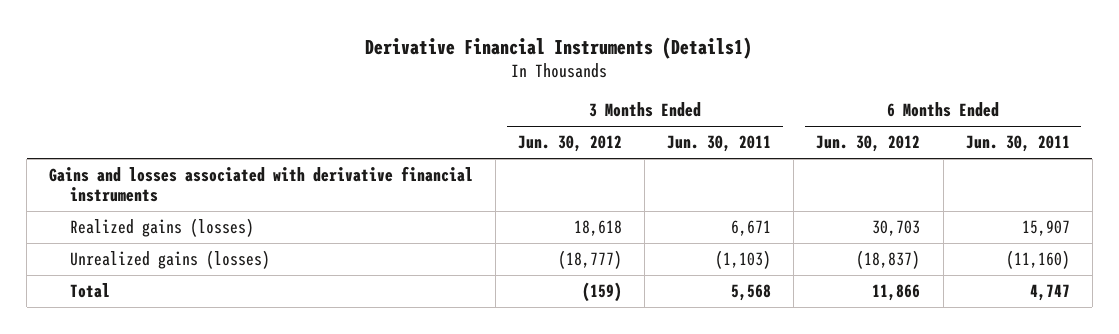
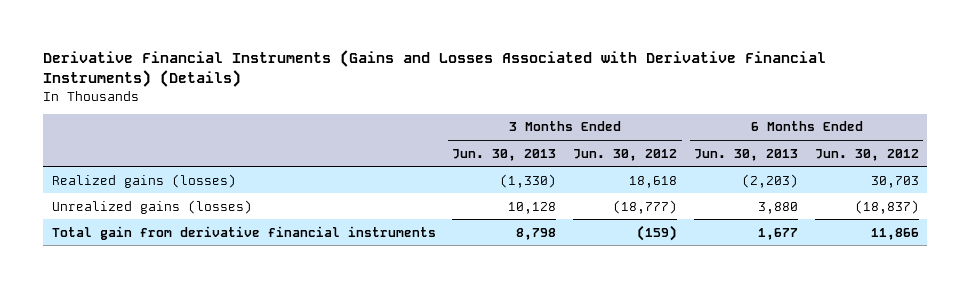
- Derivative Financial Instruments (Details1)
+ Derivative Financial Instruments (Gains and Losses Associated with Derivative Financial Instruments) (Details)
- | 3 Months Ended Jun. 30, 2012 | 3 Months Ended Jun. 30, 2011 | 6 Months Ended Jun. 30, 2012 | 6 Months Ended Jun. 30, 2011
+ | 3 Months Ended Jun. 30, 2013 | 3 Months Ended Jun. 30, 2012 | 6 Months Ended Jun. 30, 2013 | 6 Months Ended Jun. 30, 2012
- Gains and losses associated with derivative financial instruments
- Total | (159) | 5,568 | 11,866 | 4,747
+ Total gain from derivative financial instruments | 8,798 | (159) | 1,677 | 11,866

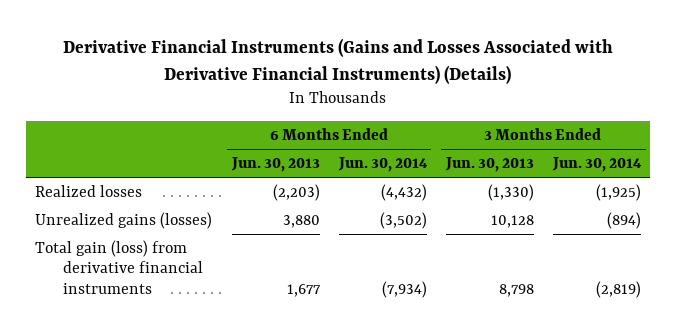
- | 3 Months Ended Jun. 30, 2013 | 3 Months Ended Jun. 30, 2012 | 6 Months Ended Jun. 30, 2013 | 6 Months Ended Jun. 30, 2012
+ | 6 Months Ended Jun. 30, 2013 | 6 Months Ended Jun. 30, 2014 | 3 Months Ended Jun. 30, 2013 | 3 Months Ended Jun. 30, 2014
- Realized gains (losses) | (1,330) | 18,618 | (2,203) | 30,703
+ Realized losses | (2,203) | (4,432) | (1,330) | (1,925)
- Total gain from derivative financial instruments | 8,798 | (159) | 1,677 | 11,866
+ Total gain (loss) from derivative financial instruments | 1,677 | (7,934) | 8,798 | (2,819)

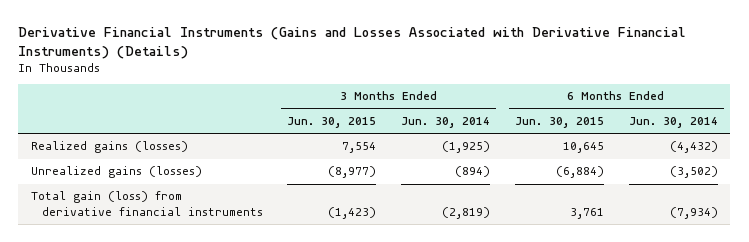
- | 6 Months Ended Jun. 30, 2013 | 6 Months Ended Jun. 30, 2014 | 3 Months Ended Jun. 30, 2013 | 3 Months Ended Jun. 30, 2014
+ | 3 Months Ended Jun. 30, 2015 | 3 Months Ended Jun. 30, 2014 | 6 Months Ended Jun. 30, 2015 | 6 Months Ended Jun. 30, 2014
- Realized losses | (2,203) | (4,432) | (1,330) | (1,925)
+ Realized gains (losses) | 7,554 | (1,925) | 10,645 | (4,432)

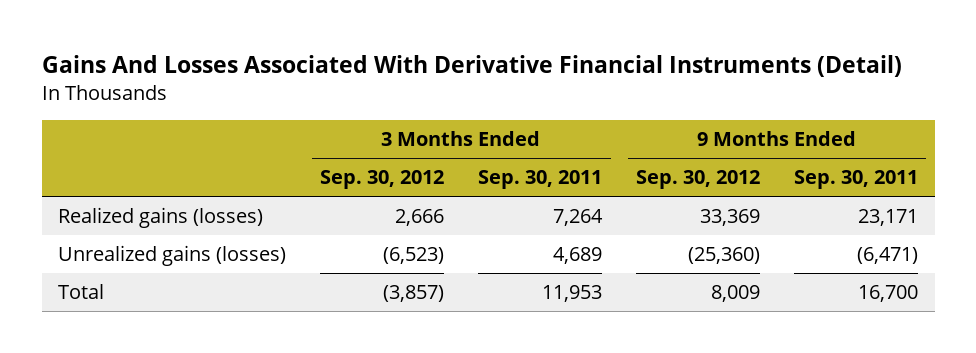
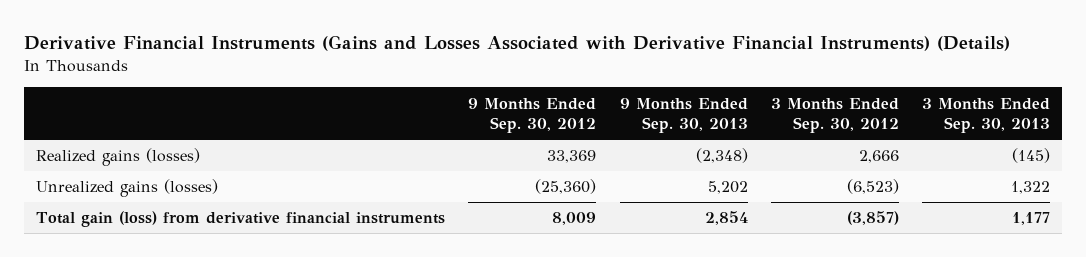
- Gains And Losses Associated With Derivative Financial Instruments (Detail)
+ Derivative Financial Instruments (Gains and Losses Associated with Derivative Financial Instruments) (Details)
- | 3 Months Ended Sep. 30, 2012 | 3 Months Ended Sep. 30, 2011 | 9 Months Ended Sep. 30, 2012 | 9 Months Ended Sep. 30, 2011
+ | 9 Months Ended Sep. 30, 2012 | 9 Months Ended Sep. 30, 2013 | 3 Months Ended Sep. 30, 2012 | 3 Months Ended Sep. 30, 2013
- Total | (3,857) | 11,953 | 8,009 | 16,700
+ Total gain (loss) from derivative financial instruments | 8,009 | 2,854 | (3,857) | 1,177

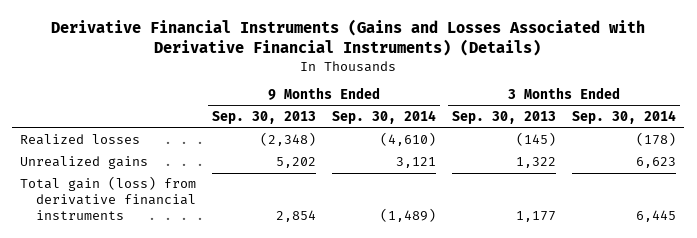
- | 9 Months Ended Sep. 30, 2012 | 9 Months Ended Sep. 30, 2013 | 3 Months Ended Sep. 30, 2012 | 3 Months Ended Sep. 30, 2013
+ | 9 Months Ended Sep. 30, 2013 | 9 Months Ended Sep. 30, 2014 | 3 Months Ended Sep. 30, 2013 | 3 Months Ended Sep. 30, 2014
- Realized gains (losses) | 33,369 | (2,348) | 2,666 | (145)
- Unrealized gains (losses) | (25,360) | 5,202 | (6,523) | 1,322
+ Realized losses | (2,348) | (4,610) | (145) | (178)
+ Unrealized gains | 5,202 | 3,121 | 1,322 | 6,623

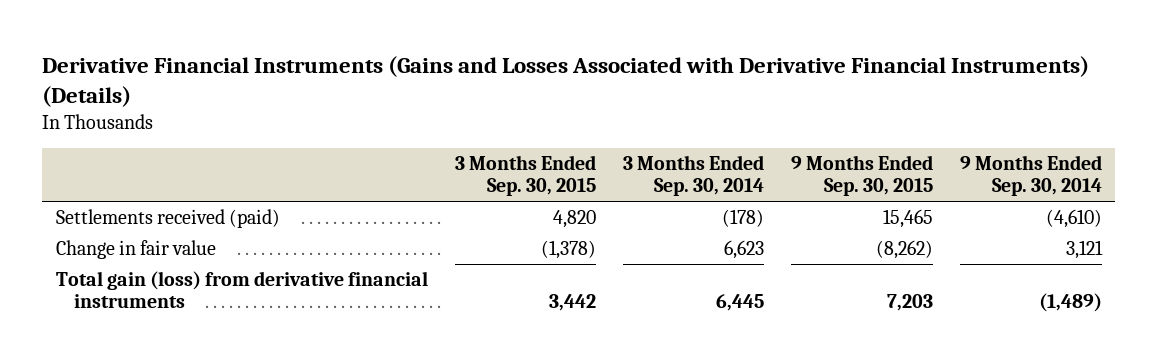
- | 9 Months Ended Sep. 30, 2013 | 9 Months Ended Sep. 30, 2014 | 3 Months Ended Sep. 30, 2013 | 3 Months Ended Sep. 30, 2014
+ | 3 Months Ended Sep. 30, 2015 | 3 Months Ended Sep. 30, 2014 | 9 Months Ended Sep. 30, 2015 | 9 Months Ended Sep. 30, 2014
- Realized losses | (2,348) | (4,610) | (145) | (178)
- Unrealized gains | 5,202 | 3,121 | 1,322 | 6,623
+ Settlements received (paid) | 4,820 | (178) | 15,465 | (4,610)
+ Change in fair value | (1,378) | 6,623 | (8,262) | 3,121

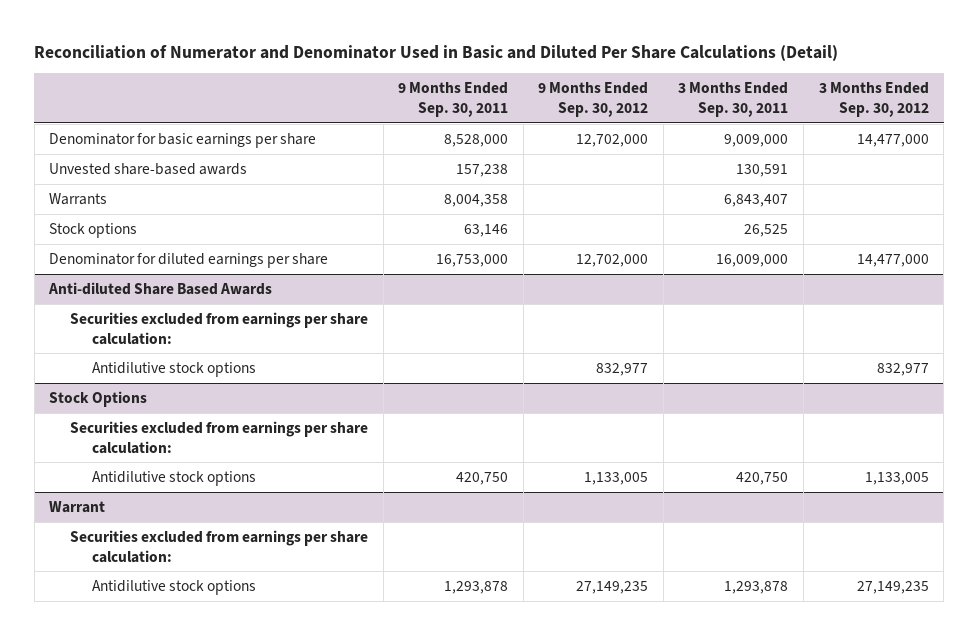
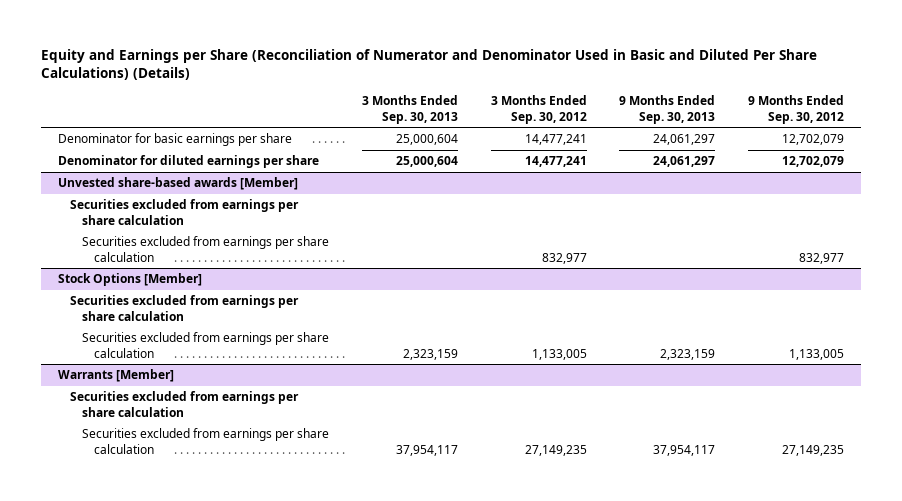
- Reconciliation of Numerator and Denominator Used in Basic and Diluted Per Share Calculations (Detail)
+ Equity and Earnings per Share (Reconciliation of Numerator and Denominator Used in Basic and Diluted Per Share Calculations) (Details)
- | 9 Months Ended Sep. 30, 2011 | 9 Months Ended Sep. 30, 2012 | 3 Months Ended Sep. 30, 2011 | 3 Months Ended Sep. 30, 2012
+ | 3 Months Ended Sep. 30, 2013 | 3 Months Ended Sep. 30, 2012 | 9 Months Ended Sep. 30, 2013 | 9 Months Ended Sep. 30, 2012
- Denominator for basic earnings per share | 8,528,000 | 12,702,000 | 9,009,000 | 14,477,000
- Unvested share-based awards | 157,238 | | 130,591 |
- Warrants | 8,004,358 | | 6,843,407 |
- Stock options | 63,146 | | 26,525 |
- Denominator for diluted earnings per share | 16,753,000 | 12,702,000 | 16,009,000 | 14,477,000
- Anti-diluted Share Based Awards
- Securities excluded from earnings per share calculation:
- Antidilutive stock options | | 832,977 | | 832,977
- Stock Options
- Securities excluded from earnings per share calculation:
- Antidilutive stock options | 420,750 | 1,133,005 | 420,750 | 1,133,005
- Warrant
- Securities excluded from earnings per share calculation:
- Antidilutive stock options | 1,293,878 | 27,149,235 | 1,293,878 | 27,149,235
+ Denominator for basic earnings per share | 25,000,604 | 14,477,241 | 24,061,297 | 12,702,079
+ Denominator for diluted earnings per share | 25,000,604 | 14,477,241 | 24,061,297 | 12,702,079
+ Unvested share-based awards [Member]
+ Securities excluded from earnings per share calculation
+ Securities excluded from earnings per share calculation | | 832,977 | | 832,977
+ Stock Options [Member]
+ Securities excluded from earnings per share calculation
+ Securities excluded from earnings per share calculation | 2,323,159 | 1,133,005 | 2,323,159 | 1,133,005
+ Warrants [Member]
+ Securities excluded from earnings per share calculation
+ Securities excluded from earnings per share calculation | 37,954,117 | 27,149,235 | 37,954,117 | 27,149,235

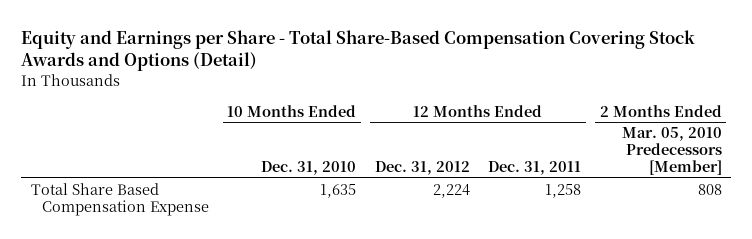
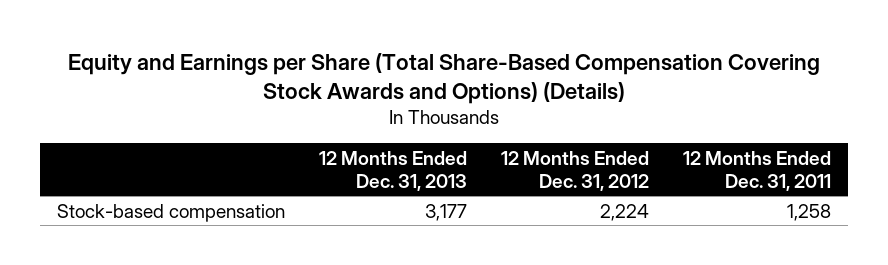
- Equity and Earnings per Share - Total Share-Based Compensation Covering Stock Awards and Options (Detail)
+ Equity and Earnings per Share (Total Share-Based Compensation Covering Stock Awards and Options) (Details)
- | 10 Months Ended Dec. 31, 2010 | 12 Months Ended Dec. 31, 2012 | 12 Months Ended Dec. 31, 2011 | 2 Months Ended Mar. 05, 2010 Predecessors [Member]
+ | 12 Months Ended Dec. 31, 2013 | 12 Months Ended Dec. 31, 2012 | 12 Months Ended Dec. 31, 2011
- Total Share Based Compensation Expense | 1,635 | 2,224 | 1,258 | 808
+ Stock-based compensation | 3,177 | 2,224 | 1,258

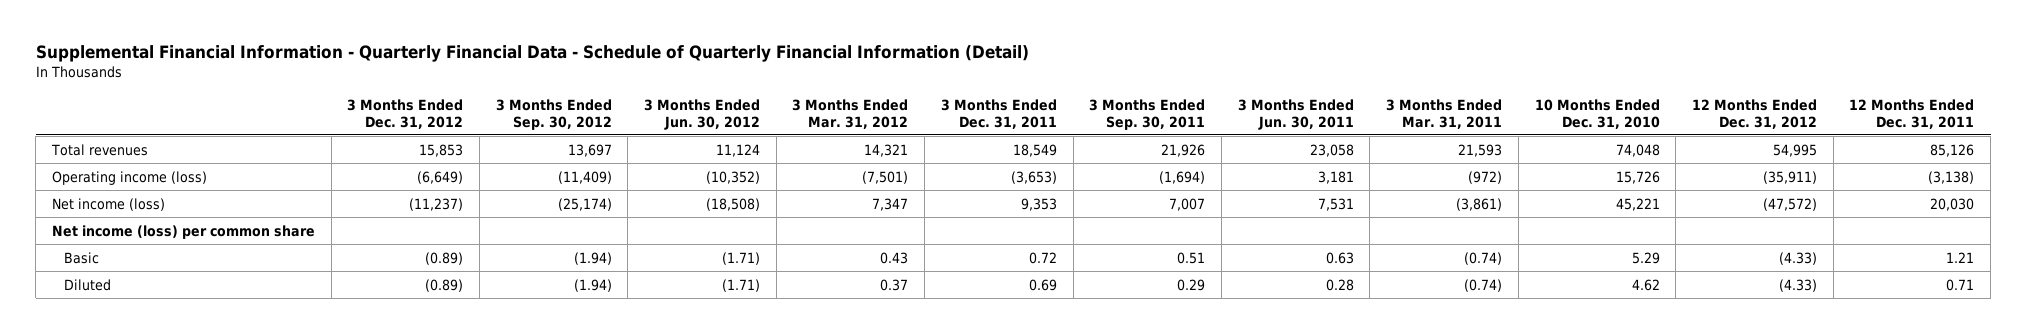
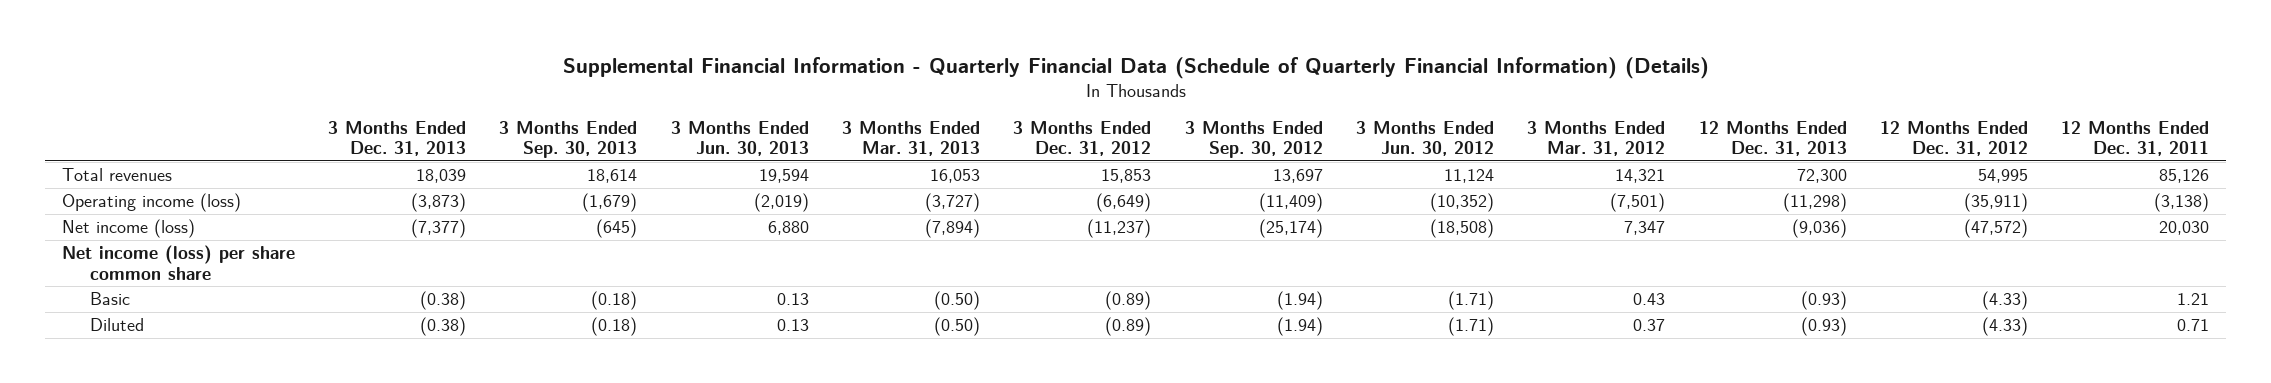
- Supplemental Financial Information - Quarterly Financial Data - Schedule of Quarterly Financial Information (Detail)
+ Supplemental Financial Information - Quarterly Financial Data (Schedule of Quarterly Financial Information) (Details)
- | 3 Months Ended Dec. 31, 2012 | 3 Months Ended Sep. 30, 2012 | 3 Months Ended Jun. 30, 2012 | 3 Months Ended Mar. 31, 2012 | 3 Months Ended Dec. 31, 2011 | 3 Months Ended Sep. 30, 2011 | 3 Months Ended Jun. 30, 2011 | 3 Months Ended Mar. 31, 2011 | 10 Months Ended Dec. 31, 2010 | 12 Months Ended Dec. 31, 2012 | 12 Months Ended Dec. 31, 2011
+ | 3 Months Ended Dec. 31, 2013 | 3 Months Ended Sep. 30, 2013 | 3 Months Ended Jun. 30, 2013 | 3 Months Ended Mar. 31, 2013 | 3 Months Ended Dec. 31, 2012 | 3 Months Ended Sep. 30, 2012 | 3 Months Ended Jun. 30, 2012 | 3 Months Ended Mar. 31, 2012 | 12 Months Ended Dec. 31, 2013 | 12 Months Ended Dec. 31, 2012 | 12 Months Ended Dec. 31, 2011
- Net income (loss) per common share
+ Net income (loss) per share common share

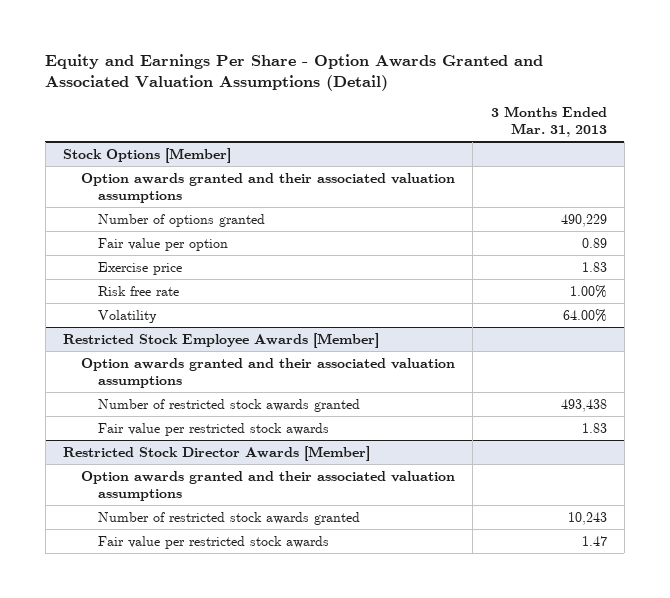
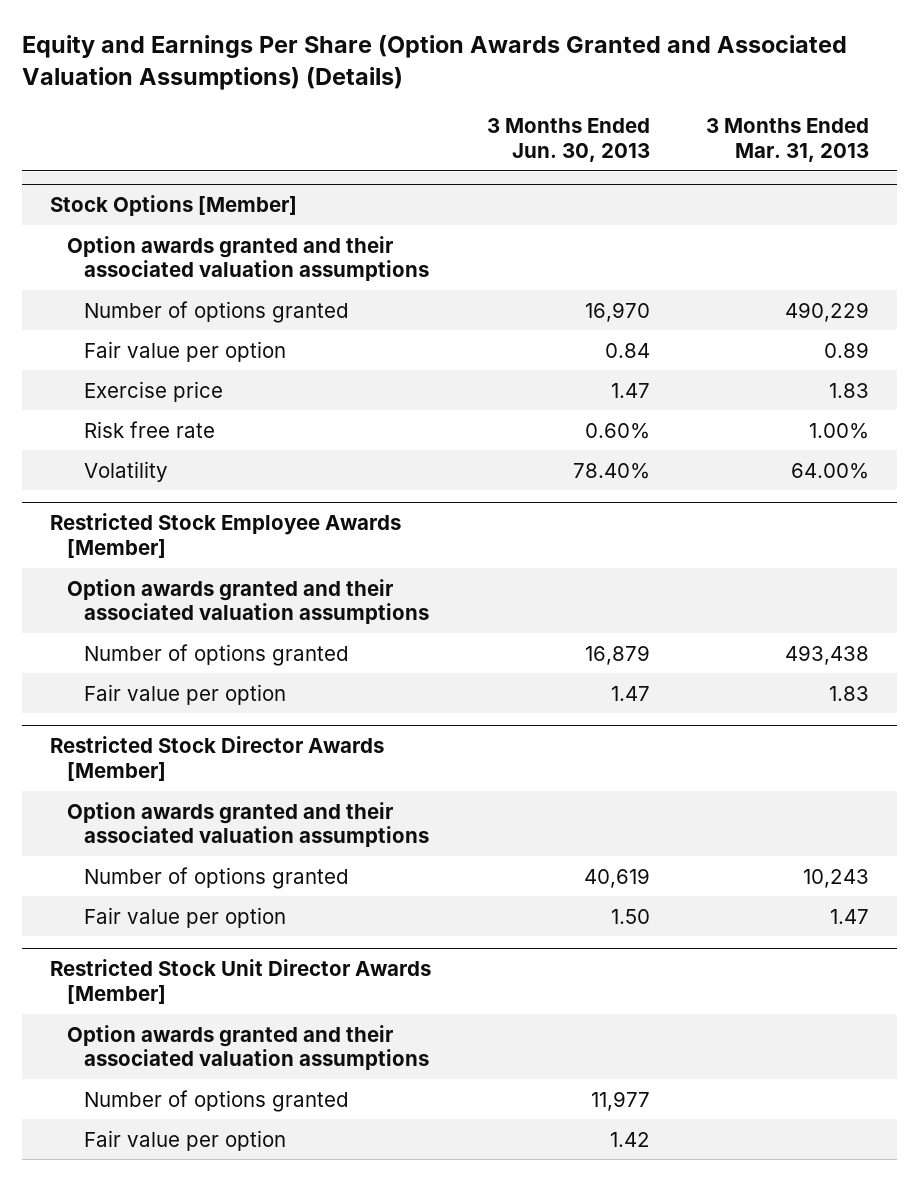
- Equity and Earnings Per Share - Option Awards Granted and Associated Valuation Assumptions (Detail)
+ Equity and Earnings Per Share (Option Awards Granted and Associated Valuation Assumptions) (Details)
- | 3 Months Ended Mar. 31, 2013
+ | 3 Months Ended Jun. 30, 2013 | 3 Months Ended Mar. 31, 2013
@ Restricted Stock Employee Awards [Member]
- Number of restricted stock awards granted | 493,438
- Fair value per restricted stock awards | 1.83
+ Number of options granted | 16,879 | 493,438
+ Fair value per option | 1.47 | 1.83
@ Restricted Stock Director Awards [Member]
- Number of restricted stock awards granted | 10,243
- Fair value per restricted stock awards | 1.47
+ Number of options granted | 40,619 | 10,243
+ Fair value per option | 1.50 | 1.47
+ Restricted Stock Unit Director Awards [Member]
+ Option awards granted and their associated valuation assumptions
+ Number of options granted | 11,977 |
+ Fair value per option | 1.42 |

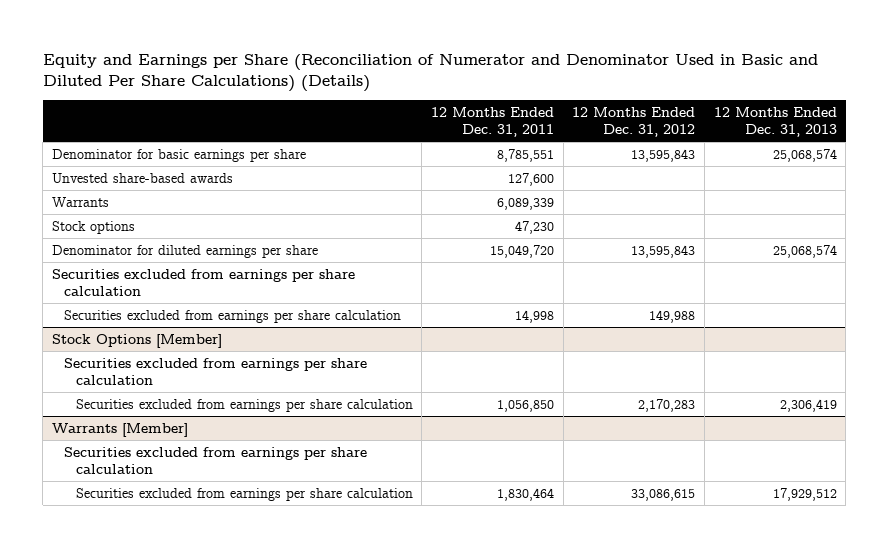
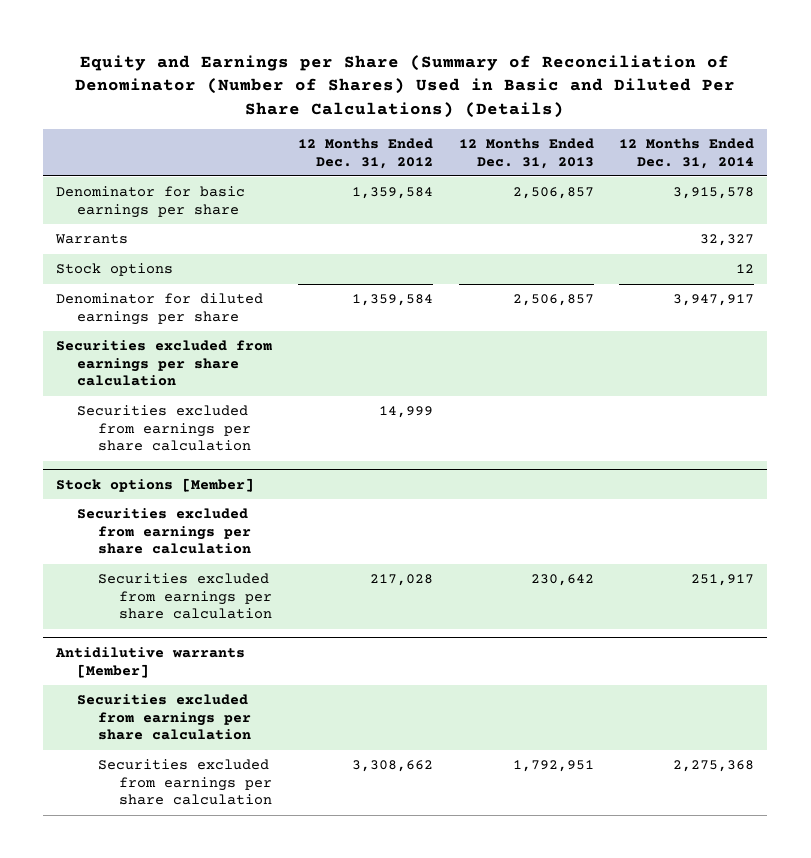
- Equity and Earnings per Share (Reconciliation of Numerator and Denominator Used in Basic and Diluted Per Share Calculations) (Details)
+ Equity and Earnings per Share (Summary of Reconciliation of Denominator (Number of Shares) Used in Basic and Diluted Per Share Calculations) (Details)
- | 12 Months Ended Dec. 31, 2011 | 12 Months Ended Dec. 31, 2012 | 12 Months Ended Dec. 31, 2013
+ | 12 Months Ended Dec. 31, 2012 | 12 Months Ended Dec. 31, 2013 | 12 Months Ended Dec. 31, 2014
- Denominator for basic earnings per share | 8,785,551 | 13,595,843 | 25,068,574
- Unvested share-based awards | 127,600 | |
+ Denominator for basic earnings per share | 1,359,584 | 2,506,857 | 3,915,578
- Denominator for diluted earnings per share | 15,049,720 | 13,595,843 | 25,068,574
+ Denominator for diluted earnings per share | 1,359,584 | 2,506,857 | 3,947,917
- Securities excluded from earnings per share calculation | 14,998 | 149,988 |
- Stock Options [Member]
+ Securities excluded from earnings per share calculation | 14,999 | |
+ Stock options [Member]
- Securities excluded from earnings per share calculation | 1,056,850 | 2,170,283 | 2,306,419
- Warrants [Member]
+ Securities excluded from earnings per share calculation | 217,028 | 230,642 | 251,917
+ Antidilutive warrants [Member]
- Securities excluded from earnings per share calculation | 1,830,464 | 33,086,615 | 17,929,512
+ Securities excluded from earnings per share calculation | 3,308,662 | 1,792,951 | 2,275,368

